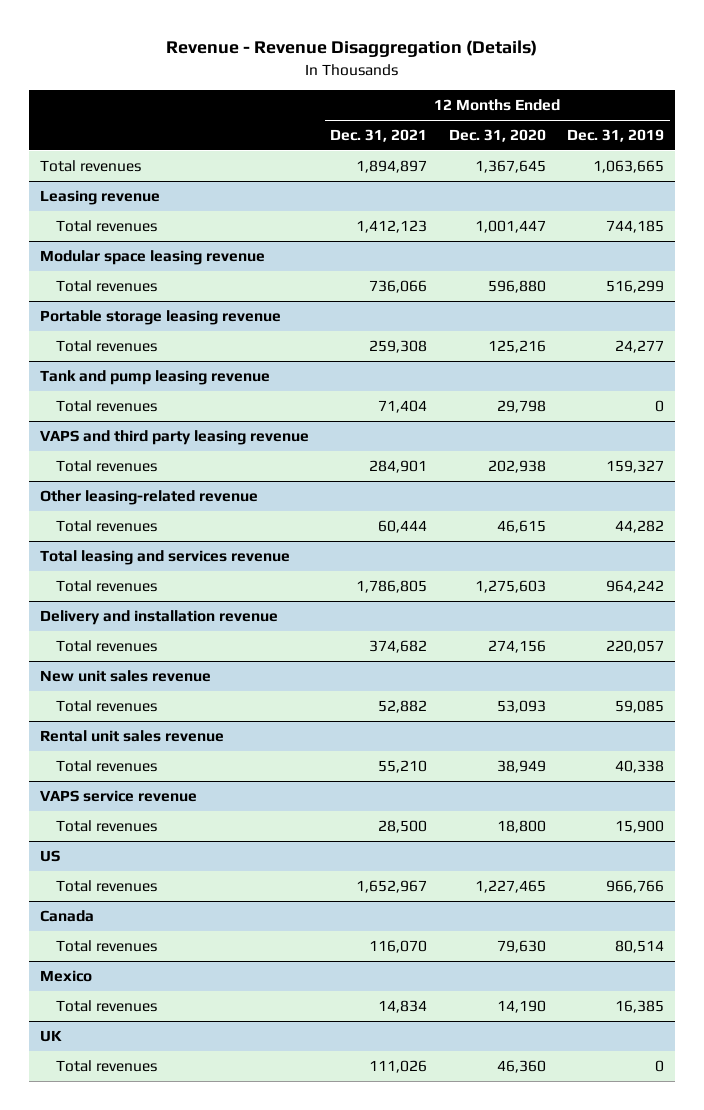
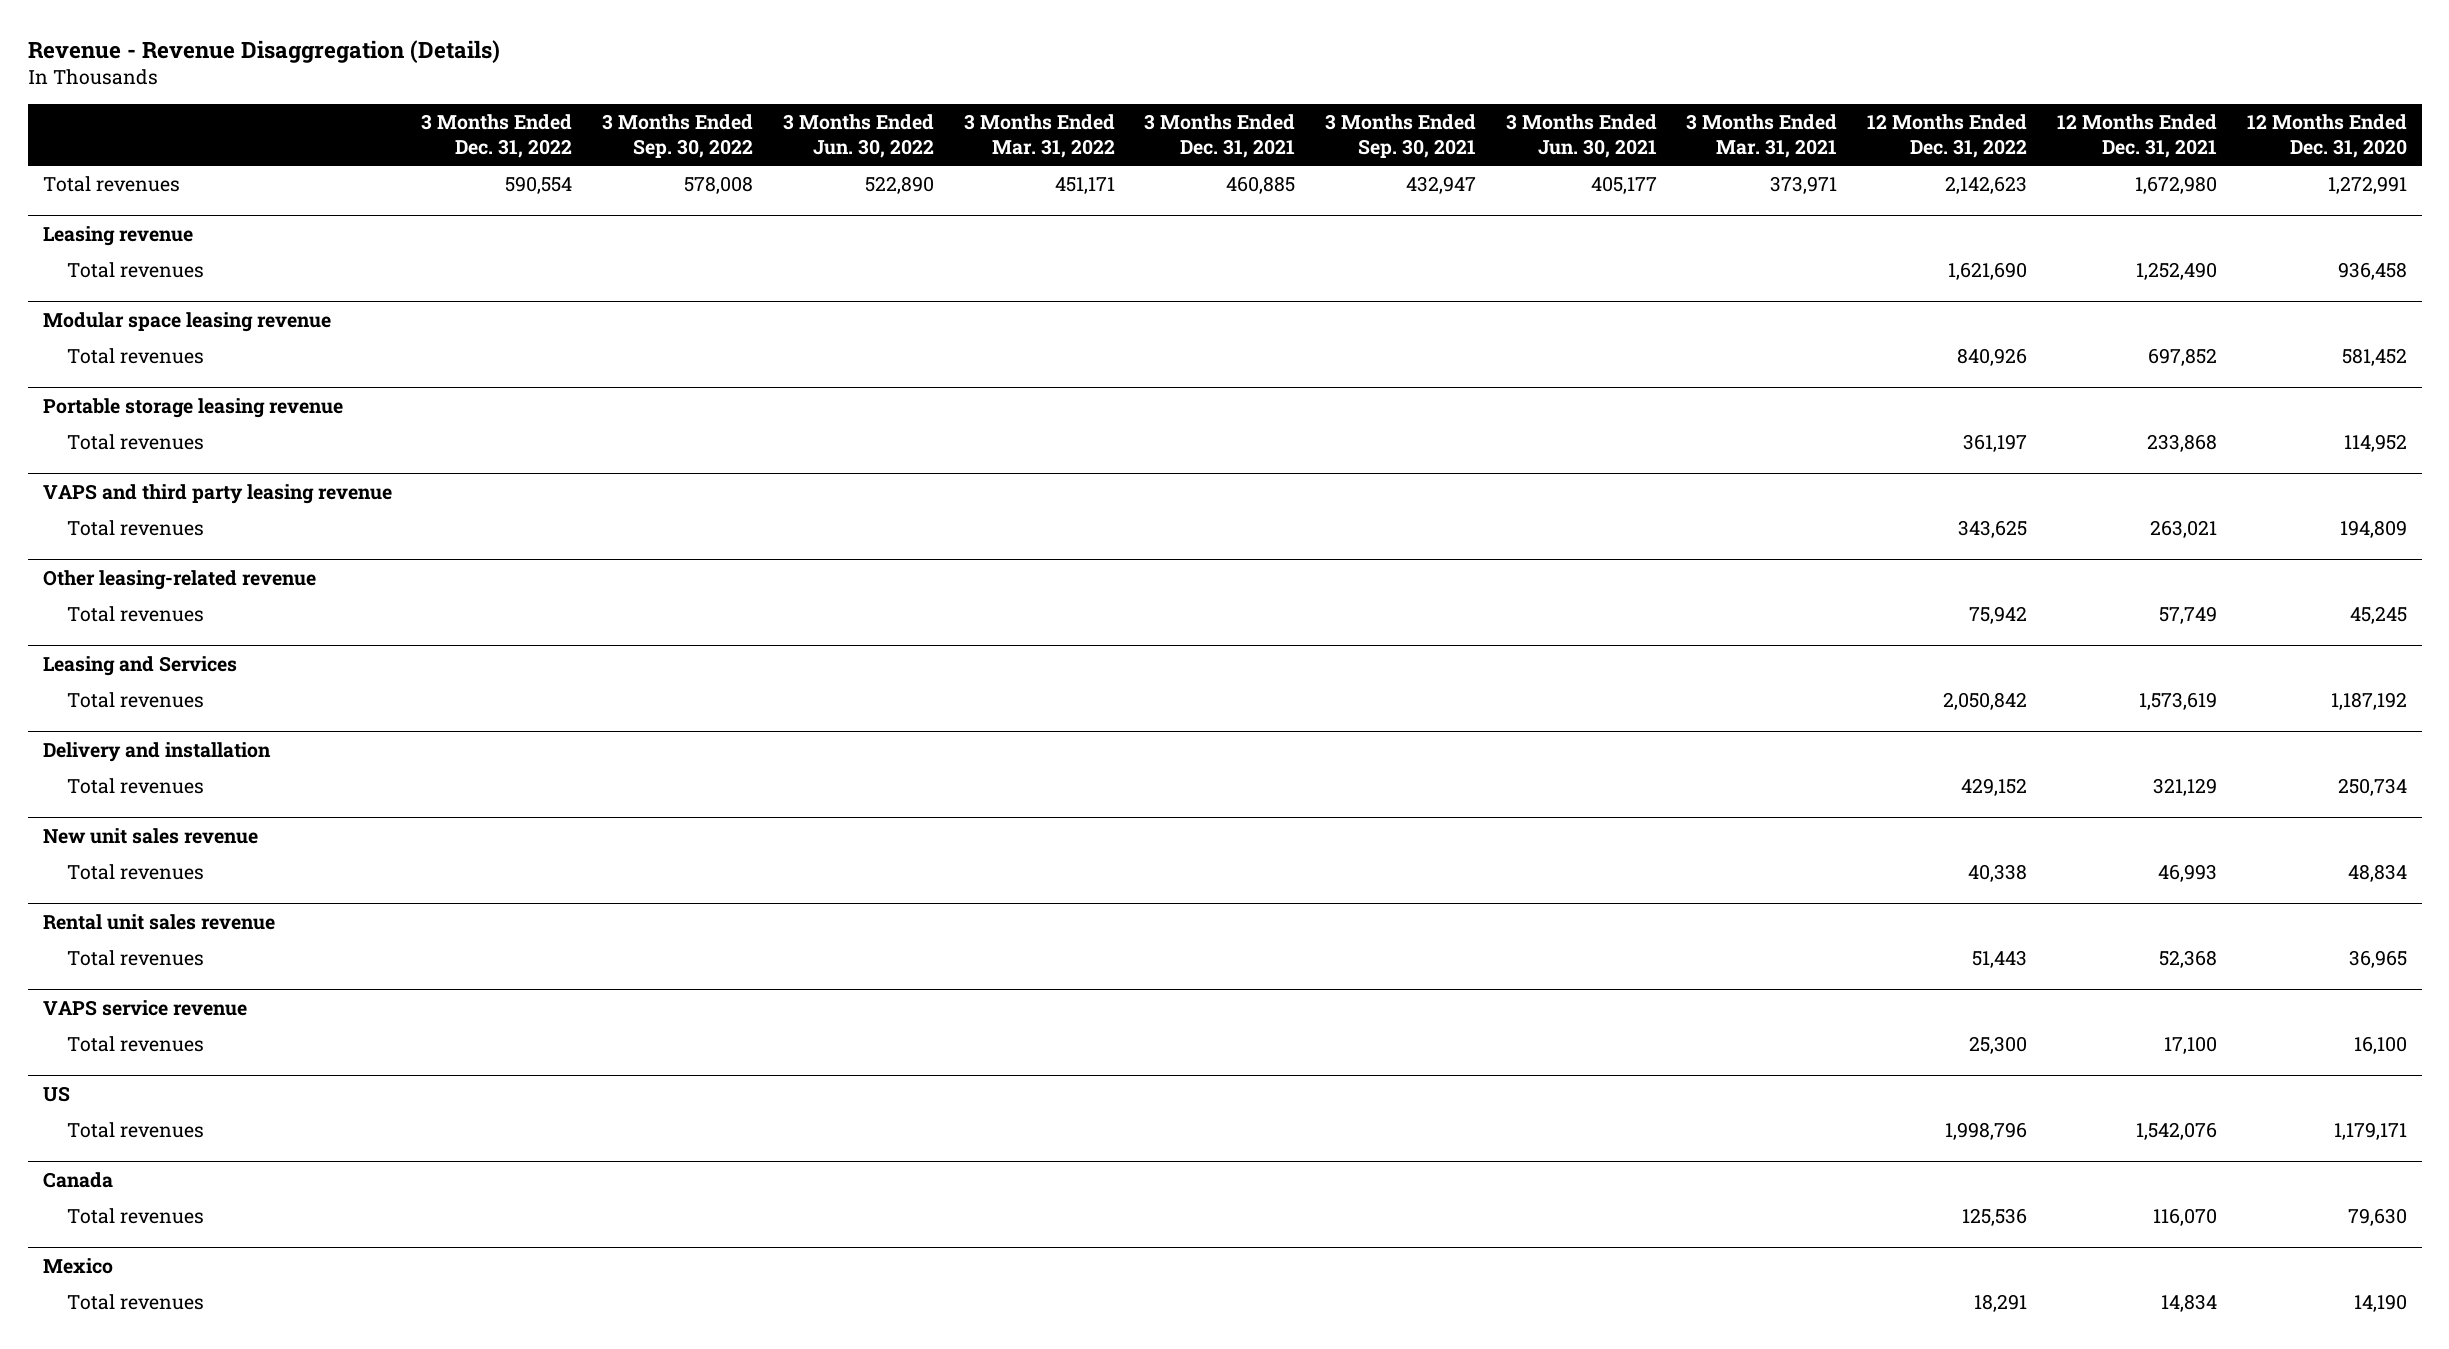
- | 12 Months Ended Dec. 31, 2021 | 12 Months Ended Dec. 31, 2020 | 12 Months Ended Dec. 31, 2019
+ | 3 Months Ended Dec. 31, 2022 | 3 Months Ended Sep. 30, 2022 | 3 Months Ended Jun. 30, 2022 | 3 Months Ended Mar. 31, 2022 | 3 Months Ended Dec. 31, 2021 | 3 Months Ended Sep. 30, 2021 | 3 Months Ended Jun. 30, 2021 | 3 Months Ended Mar. 31, 2021 | 12 Months Ended Dec. 31, 2022 | 12 Months Ended Dec. 31, 2021 | 12 Months Ended Dec. 31, 2020
- Total revenues | 1,894,897 | 1,367,645 | 1,063,665
+ Total revenues | 590,554 | 578,008 | 522,890 | 451,171 | 460,885 | 432,947 | 405,177 | 373,971 | 2,142,623 | 1,672,980 | 1,272,991
@ Leasing revenue
- Total revenues | 1,412,123 | 1,001,447 | 744,185
+ Total revenues | | | | | | | | | 1,621,690 | 1,252,490 | 936,458
@ Modular space leasing revenue
- Total revenues | 736,066 | 596,880 | 516,299
+ Total revenues | | | | | | | | | 840,926 | 697,852 | 581,452
@ Portable storage leasing revenue
- Total revenues | 259,308 | 125,216 | 24,277
- Tank and pump leasing revenue
- Total revenues | 71,404 | 29,798 | 0
@ Portable storage leasing revenue
+ Total revenues | | | | | | | | | 361,197 | 233,868 | 114,952
@ VAPS and third party leasing revenue
- Total revenues | 284,901 | 202,938 | 159,327
+ Total revenues | | | | | | | | | 343,625 | 263,021 | 194,809
@ Other leasing-related revenue
- Total revenues | 60,444 | 46,615 | 44,282
- Total leasing and services revenue
- Total revenues | 1,786,805 | 1,275,603 | 964,242
- Delivery and installation revenue
- Total revenues | 374,682 | 274,156 | 220,057
@ Other leasing-related revenue
+ Total revenues | | | | | | | | | 75,942 | 57,749 | 45,245
+ Leasing and Services
+ Total revenues | | | | | | | | | 2,050,842 | 1,573,619 | 1,187,192
+ Delivery and installation
+ Total revenues | | | | | | | | | 429,152 | 321,129 | 250,734
@ New unit sales revenue
- Total revenues | 52,882 | 53,093 | 59,085
+ Total revenues | | | | | | | | | 40,338 | 46,993 | 48,834
@ Rental unit sales revenue
- Total revenues | 55,210 | 38,949 | 40,338
+ Total revenues | | | | | | | | | 51,443 | 52,368 | 36,965
@ VAPS service revenue
- Total revenues | 28,500 | 18,800 | 15,900
+ Total revenues | | | | | | | | | 25,300 | 17,100 | 16,100
@ US
- Total revenues | 1,652,967 | 1,227,465 | 966,766
+ Total revenues | | | | | | | | | 1,998,796 | 1,542,076 | 1,179,171
- UK
- Total revenues | 111,026 | 46,360 | 0

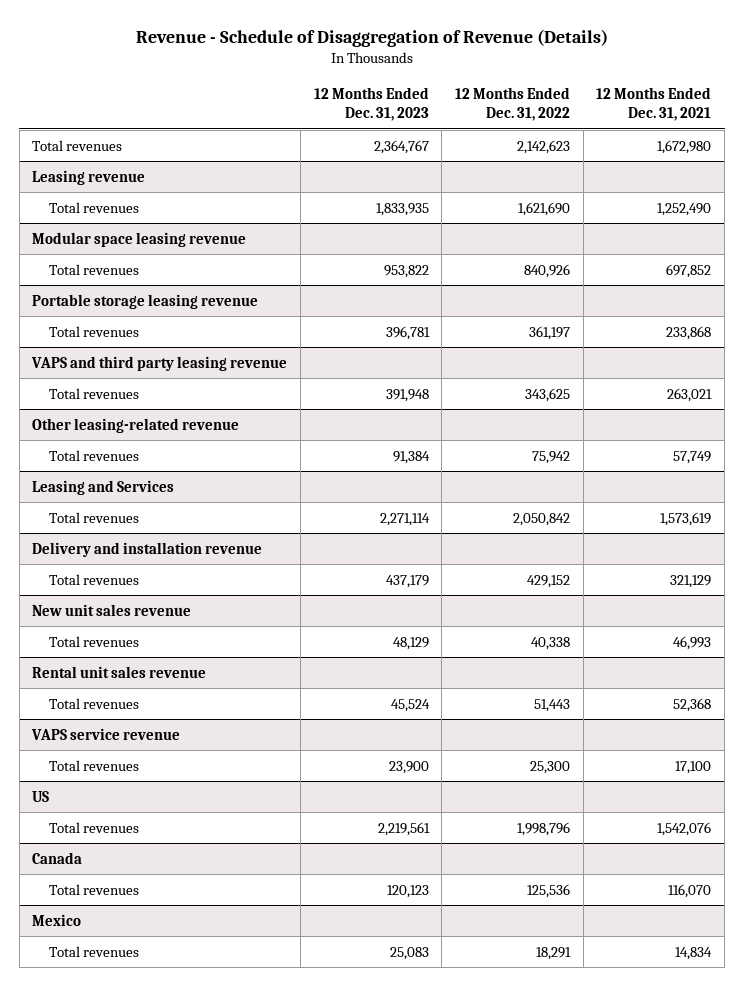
- Revenue - Revenue Disaggregation (Details)
+ Revenue - Schedule of Disaggregation of Revenue (Details)
- | 3 Months Ended Dec. 31, 2022 | 3 Months Ended Sep. 30, 2022 | 3 Months Ended Jun. 30, 2022 | 3 Months Ended Mar. 31, 2022 | 3 Months Ended Dec. 31, 2021 | 3 Months Ended Sep. 30, 2021 | 3 Months Ended Jun. 30, 2021 | 3 Months Ended Mar. 31, 2021 | 12 Months Ended Dec. 31, 2022 | 12 Months Ended Dec. 31, 2021 | 12 Months Ended Dec. 31, 2020
+ | 12 Months Ended Dec. 31, 2023 | 12 Months Ended Dec. 31, 2022 | 12 Months Ended Dec. 31, 2021
- Delivery and installation
+ Delivery and installation revenue

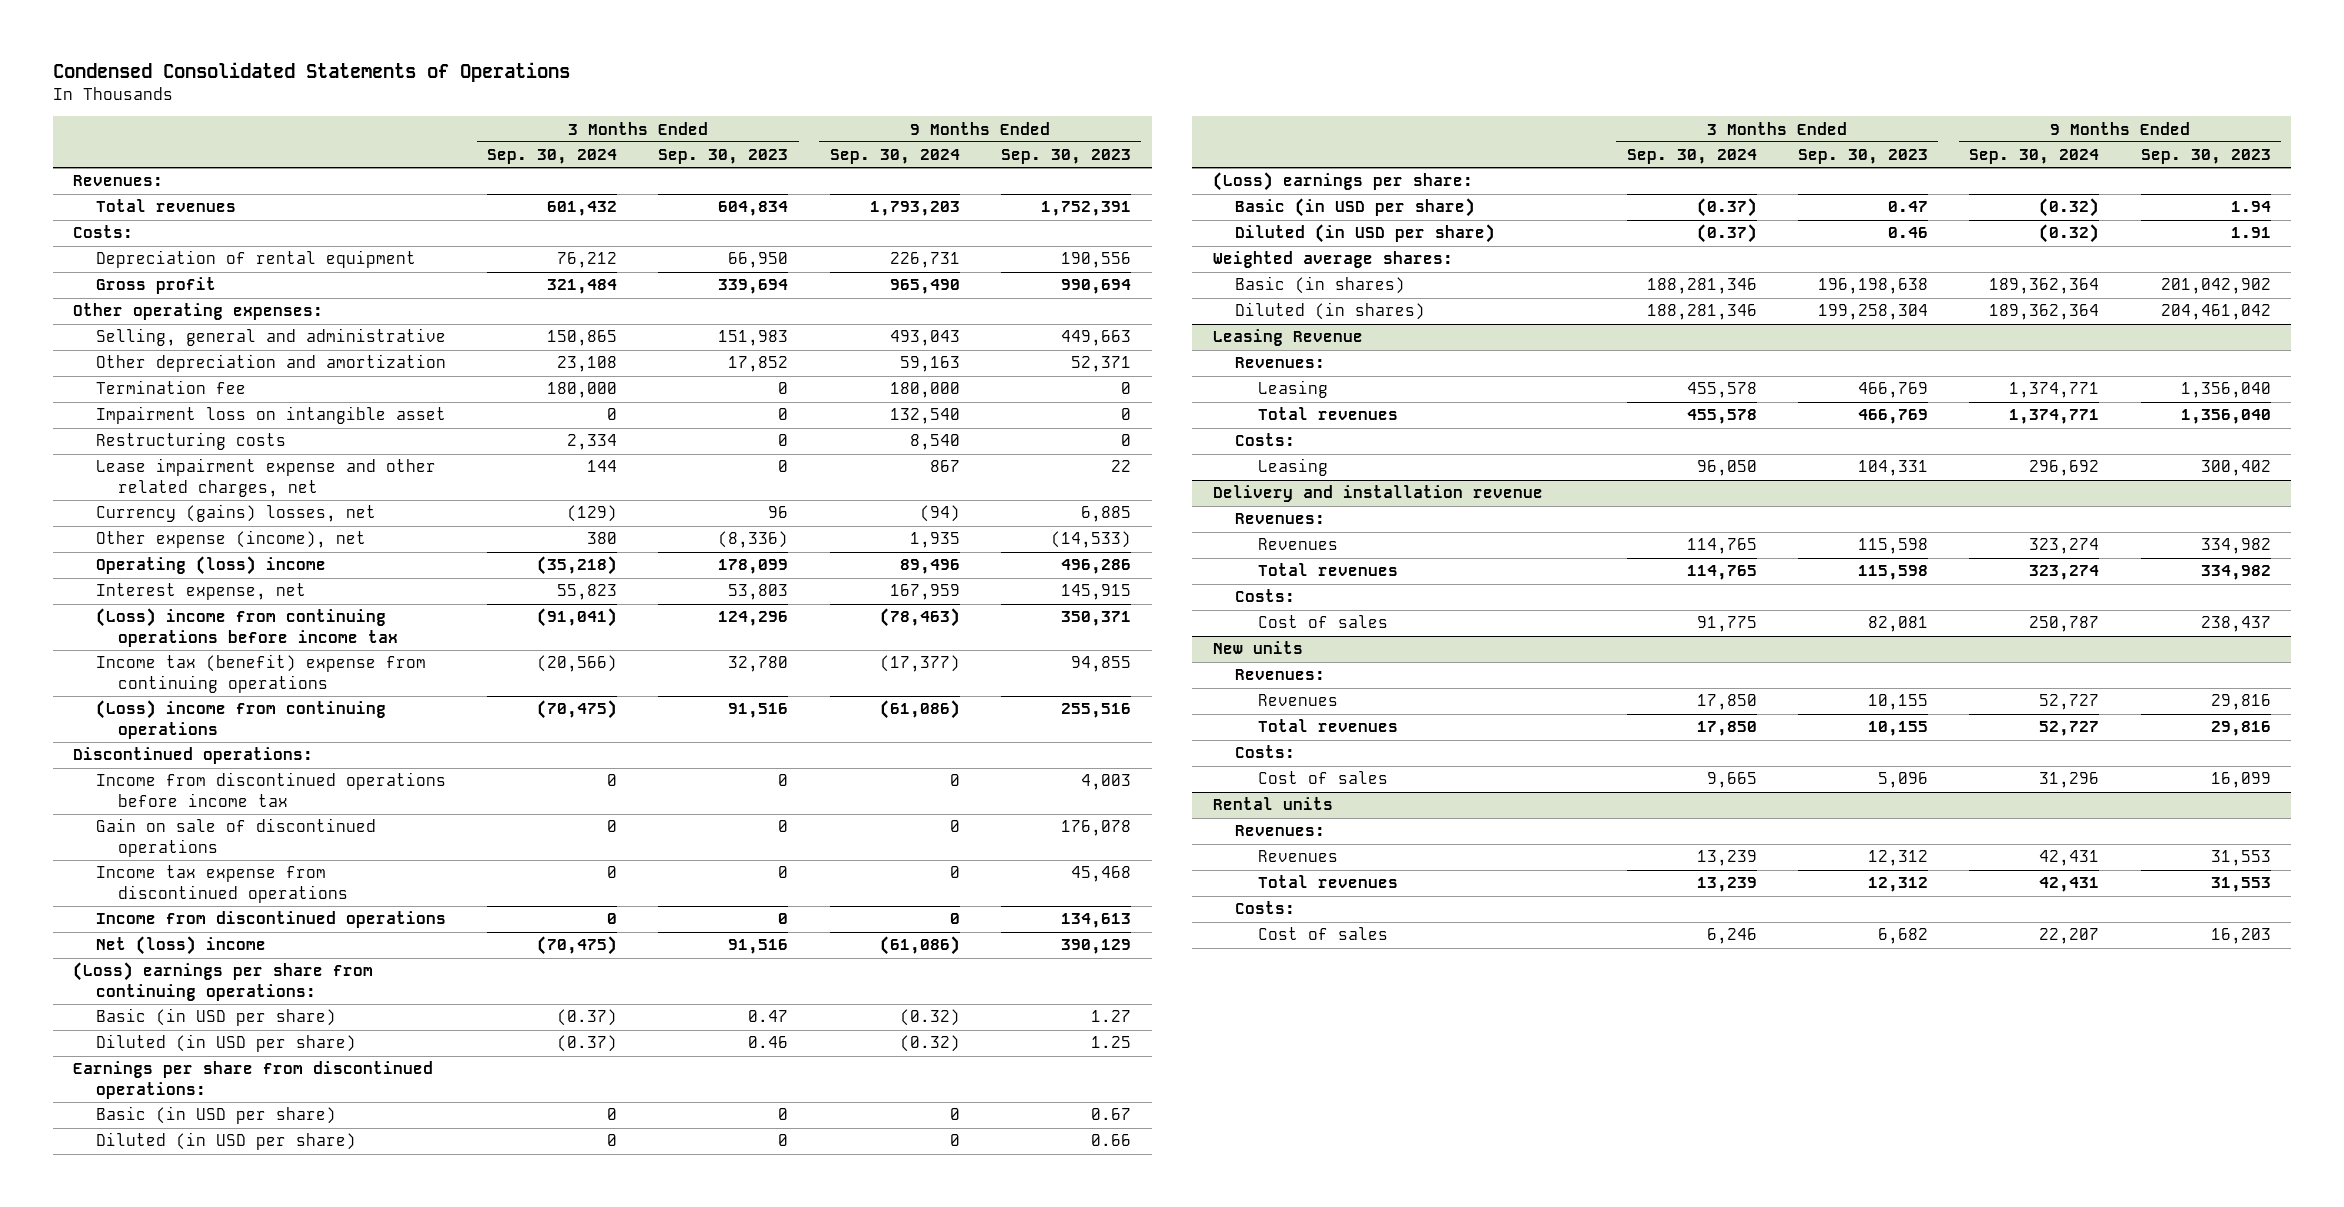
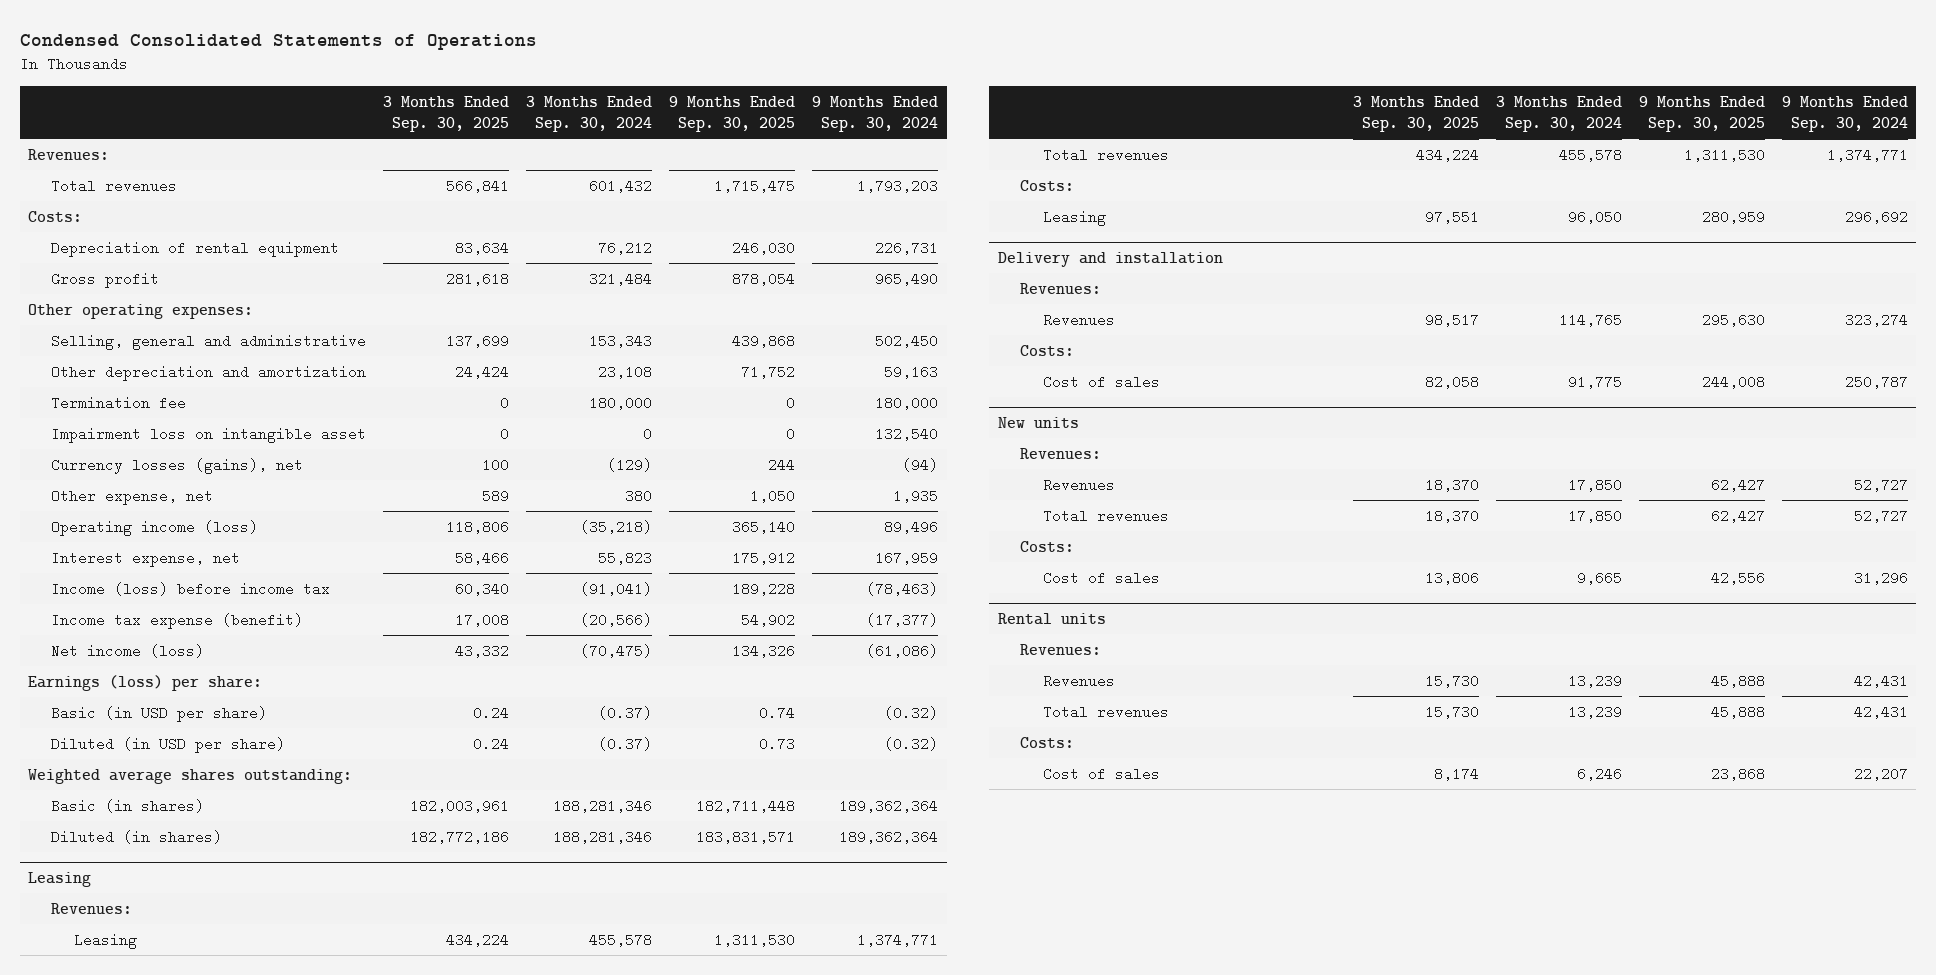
- | 3 Months Ended Sep. 30, 2024 | 3 Months Ended Sep. 30, 2023 | 9 Months Ended Sep. 30, 2024 | 9 Months Ended Sep. 30, 2023
+ | 3 Months Ended Sep. 30, 2025 | 3 Months Ended Sep. 30, 2024 | 9 Months Ended Sep. 30, 2025 | 9 Months Ended Sep. 30, 2024
- Selling, general and administrative | 150,865 | 151,983 | 493,043 | 449,663
+ Selling, general and administrative | 137,699 | 153,343 | 439,868 | 502,450
- Restructuring costs | 2,334 | 0 | 8,540 | 0
- Lease impairment expense and other related charges, net | 144 | 0 | 867 | 22
- Currency (gains) losses, net | (129) | 96 | (94) | 6,885
- Other expense (income), net | 380 | (8,336) | 1,935 | (14,533)
- Operating (loss) income | (35,218) | 178,099 | 89,496 | 496,286
+ Currency losses (gains), net | 100 | (129) | 244 | (94)
+ Other expense, net | 589 | 380 | 1,050 | 1,935
+ Operating income (loss) | 118,806 | (35,218) | 365,140 | 89,496
- (Loss) income from continuing operations before income tax | (91,041) | 124,296 | (78,463) | 350,371
- Income tax (benefit) expense from continuing operations | (20,566) | 32,780 | (17,377) | 94,855
- (Loss) income from continuing operations | (70,475) | 91,516 | (61,086) | 255,516
- Discontinued operations:
- Income from discontinued operations before income tax | 0 | 0 | 0 | 4,003
- Gain on sale of discontinued operations | 0 | 0 | 0 | 176,078
- Income tax expense from discontinued operations | 0 | 0 | 0 | 45,468
- Income from discontinued operations | 0 | 0 | 0 | 134,613
- Net (loss) income | (70,475) | 91,516 | (61,086) | 390,129
- (Loss) earnings per share from continuing operations:
- Basic (in USD per share) | (0.37) | 0.47 | (0.32) | 1.27
- Diluted (in USD per share) | (0.37) | 0.46 | (0.32) | 1.25
- Earnings per share from discontinued operations:
- Basic (in USD per share) | 0 | 0 | 0 | 0.67
- Diluted (in USD per share) | 0 | 0 | 0 | 0.66
- (Loss) earnings per share:
+ Income (loss) before income tax | 60,340 | (91,041) | 189,228 | (78,463)
+ Income tax expense (benefit) | 17,008 | (20,566) | 54,902 | (17,377)
+ Net income (loss) | 43,332 | (70,475) | 134,326 | (61,086)
+ Earnings (loss) per share:
- Weighted average shares:
+ Weighted average shares outstanding:
- Leasing Revenue
+ Leasing
- Delivery and installation revenue
+ Delivery and installation
- Total revenues | 114,765 | 115,598 | 323,274 | 334,982

